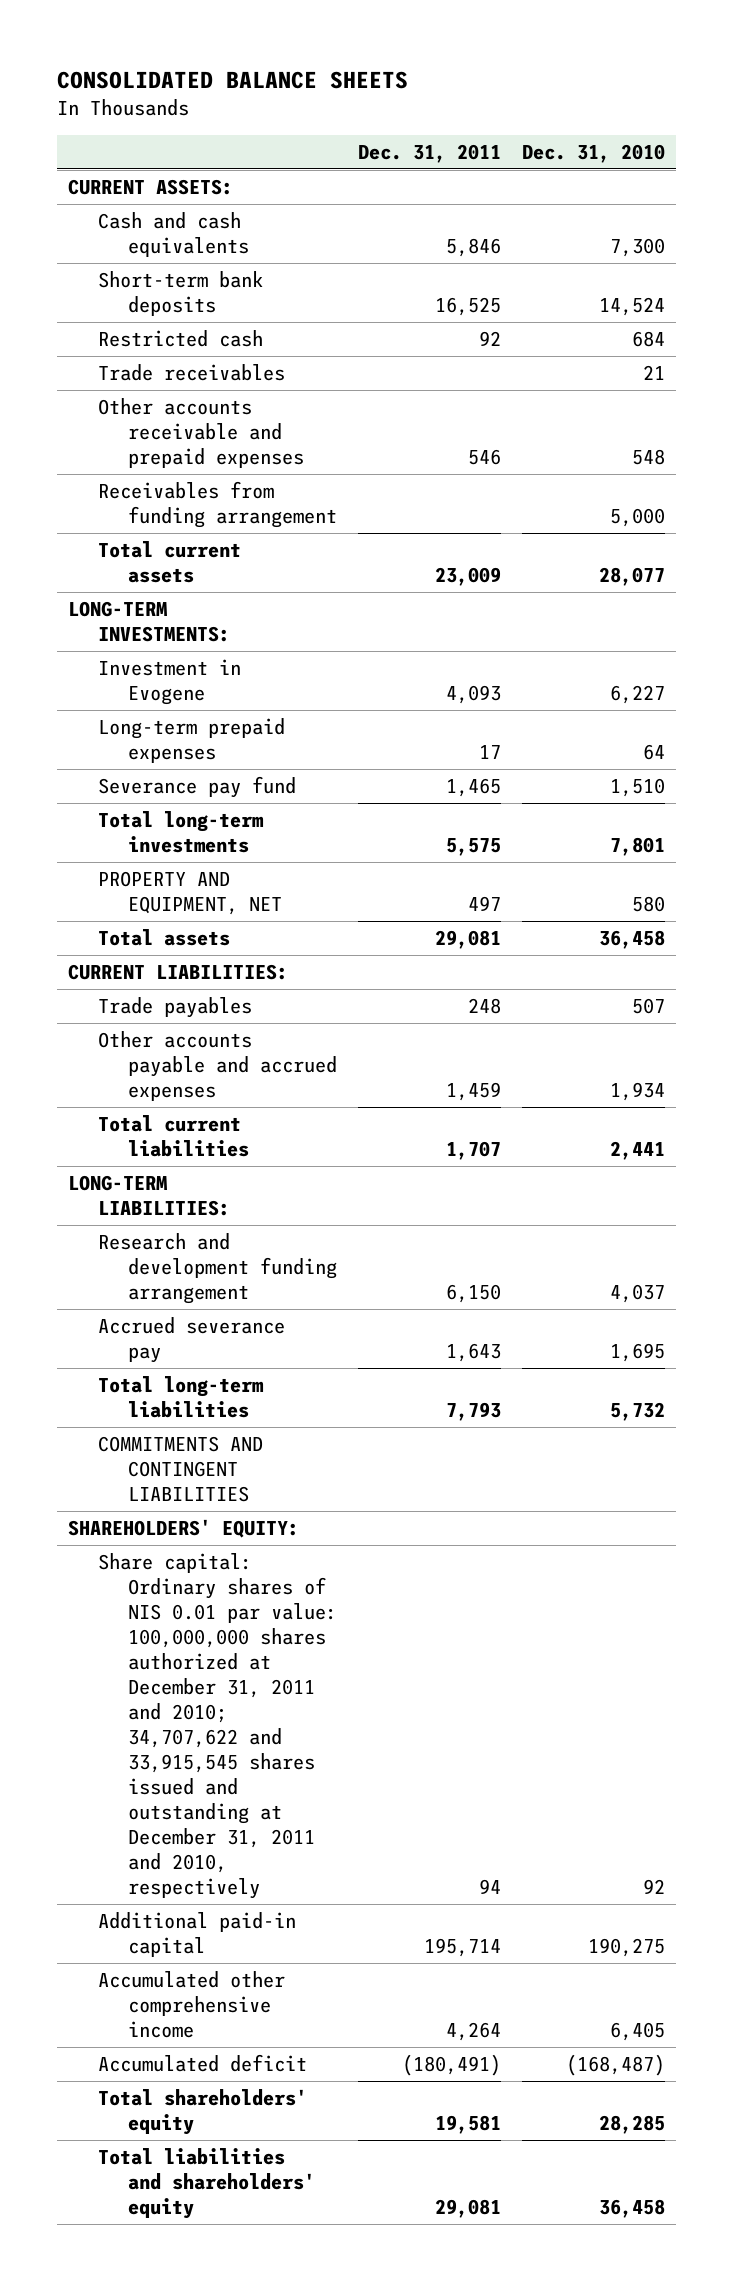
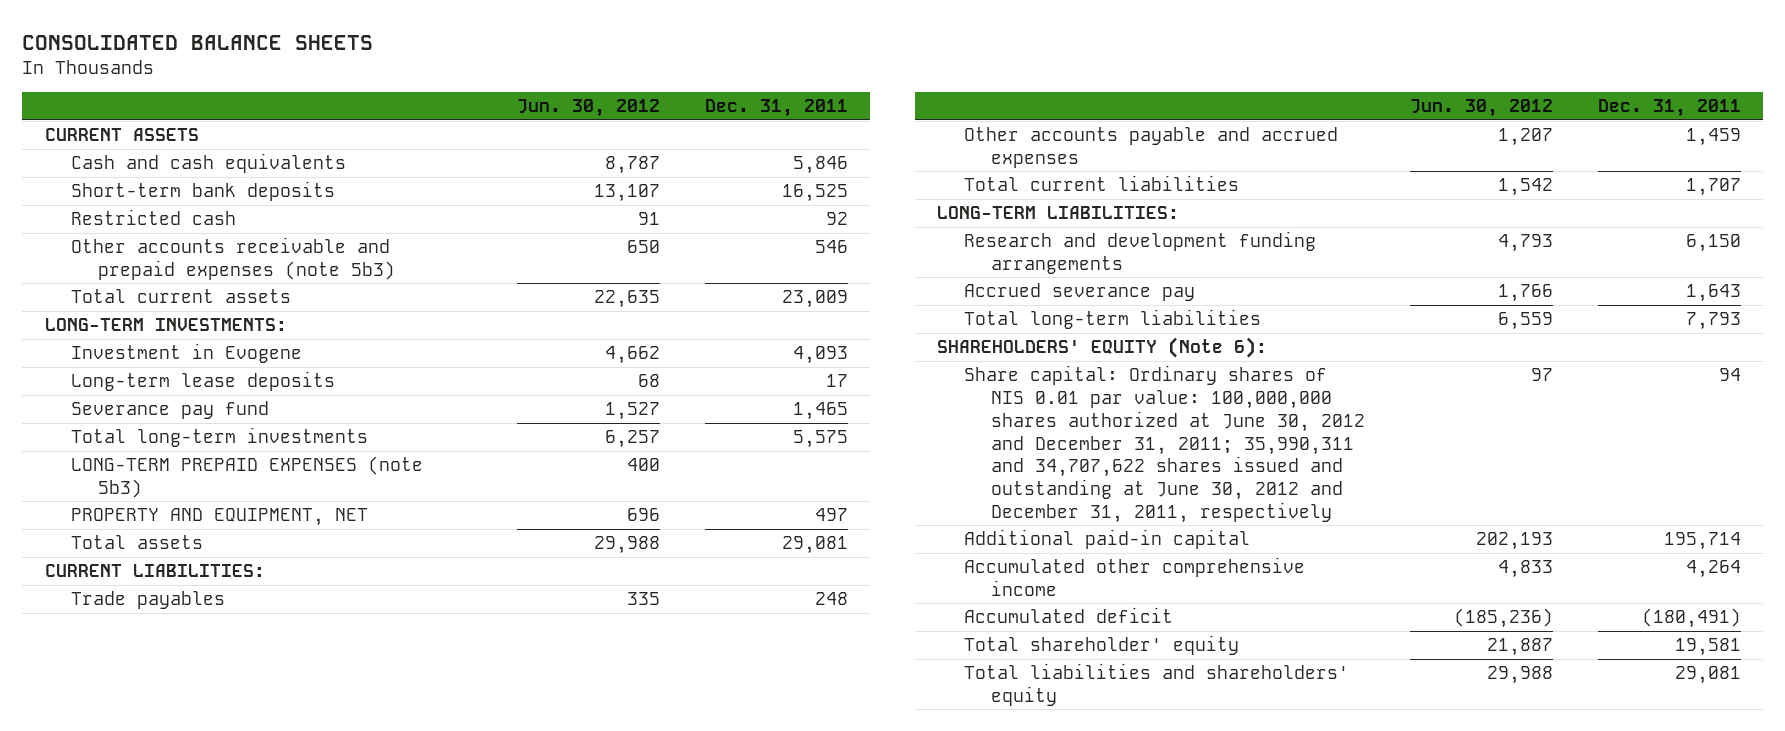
- | Dec. 31, 2011 | Dec. 31, 2010
+ | Jun. 30, 2012 | Dec. 31, 2011
- CURRENT ASSETS:
+ CURRENT ASSETS
- Trade receivables | | 21
- Other accounts receivable and prepaid expenses | 546 | 548
- Receivables from funding arrangement | | 5,000
+ Other accounts receivable and prepaid expenses (note 5b3) | 650 | 546
- Long-term prepaid expenses | 17 | 64
+ Long-term lease deposits | 68 | 17
+ LONG-TERM PREPAID EXPENSES (note 5b3) | 400 |
- Research and development funding arrangement | 6,150 | 4,037
+ Research and development funding arrangements | 4,793 | 6,150
- COMMITMENTS AND CONTINGENT LIABILITIES
- SHAREHOLDERS' EQUITY:
- Share capital: Ordinary shares of NIS 0.01 par value: 100,000,000 shares authorized at December 31, 2011 and 2010; 34,707,622 and 33,915,545 shares issued and outstanding at December 31, 2011 and 2010, respectively | 94 | 92
+ SHAREHOLDERS' EQUITY (Note 6):
+ Share capital: Ordinary shares of NIS 0.01 par value: 100,000,000 shares authorized at June 30, 2012 and December 31, 2011; 35,990,311 and 34,707,622 shares issued and outstanding at June 30, 2012 and December 31, 2011, respectively | 97 | 94
- Total shareholders' equity | 19,581 | 28,285
+ Total shareholder' equity | 21,887 | 19,581

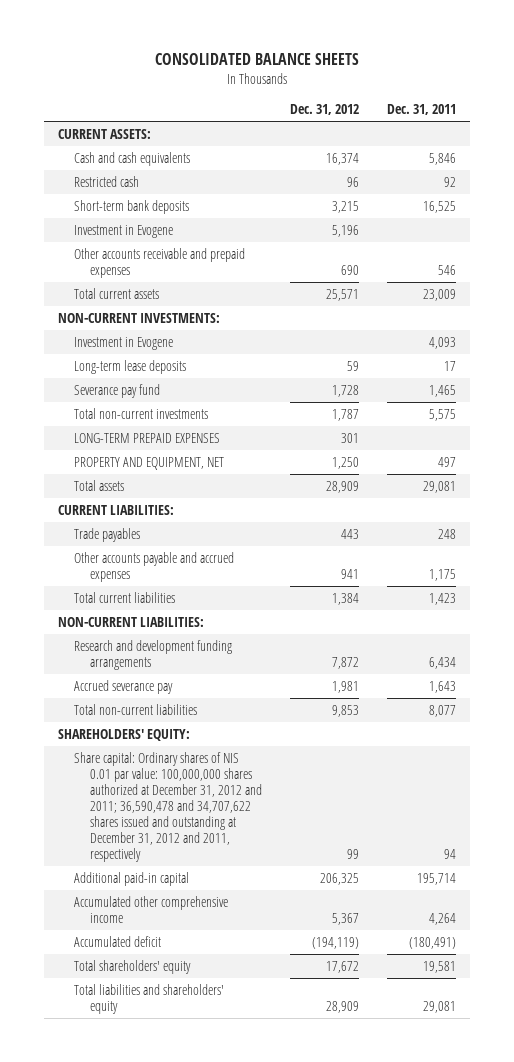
- | Jun. 30, 2012 | Dec. 31, 2011
+ | Dec. 31, 2012 | Dec. 31, 2011
- CURRENT ASSETS
+ CURRENT ASSETS:
- Other accounts receivable and prepaid expenses (note 5b3) | 650 | 546
moved down: Short-term bank deposits | 3,215 | 16,525
+ Investment in Evogene | 5,196 |
+ Other accounts receivable and prepaid expenses | 690 | 546
- LONG-TERM INVESTMENTS:
+ NON-CURRENT INVESTMENTS:
- Total long-term investments | 6,257 | 5,575
- LONG-TERM PREPAID EXPENSES (note 5b3) | 400 |
+ Total non-current investments | 1,787 | 5,575
+ LONG-TERM PREPAID EXPENSES | 301 |
- Other accounts payable and accrued expenses | 1,207 | 1,459
- Total current liabilities | 1,542 | 1,707
- LONG-TERM LIABILITIES:
- Research and development funding arrangements | 4,793 | 6,150
+ Other accounts payable and accrued expenses | 941 | 1,175
+ Total current liabilities | 1,384 | 1,423
+ NON-CURRENT LIABILITIES:
+ Research and development funding arrangements | 7,872 | 6,434
- Total long-term liabilities | 6,559 | 7,793
- SHAREHOLDERS' EQUITY (Note 6):
- Share capital: Ordinary shares of NIS 0.01 par value: 100,000,000 shares authorized at June 30, 2012 and December 31, 2011; 35,990,311 and 34,707,622 shares issued and outstanding at June 30, 2012 and December 31, 2011, respectively | 97 | 94
+ Total non-current liabilities | 9,853 | 8,077
+ SHAREHOLDERS' EQUITY:
+ Share capital: Ordinary shares of NIS 0.01 par value: 100,000,000 shares authorized at December 31, 2012 and 2011; 36,590,478 and 34,707,622 shares issued and outstanding at December 31, 2012 and 2011, respectively | 99 | 94
- Total shareholder' equity | 21,887 | 19,581
+ Total shareholders' equity | 17,672 | 19,581

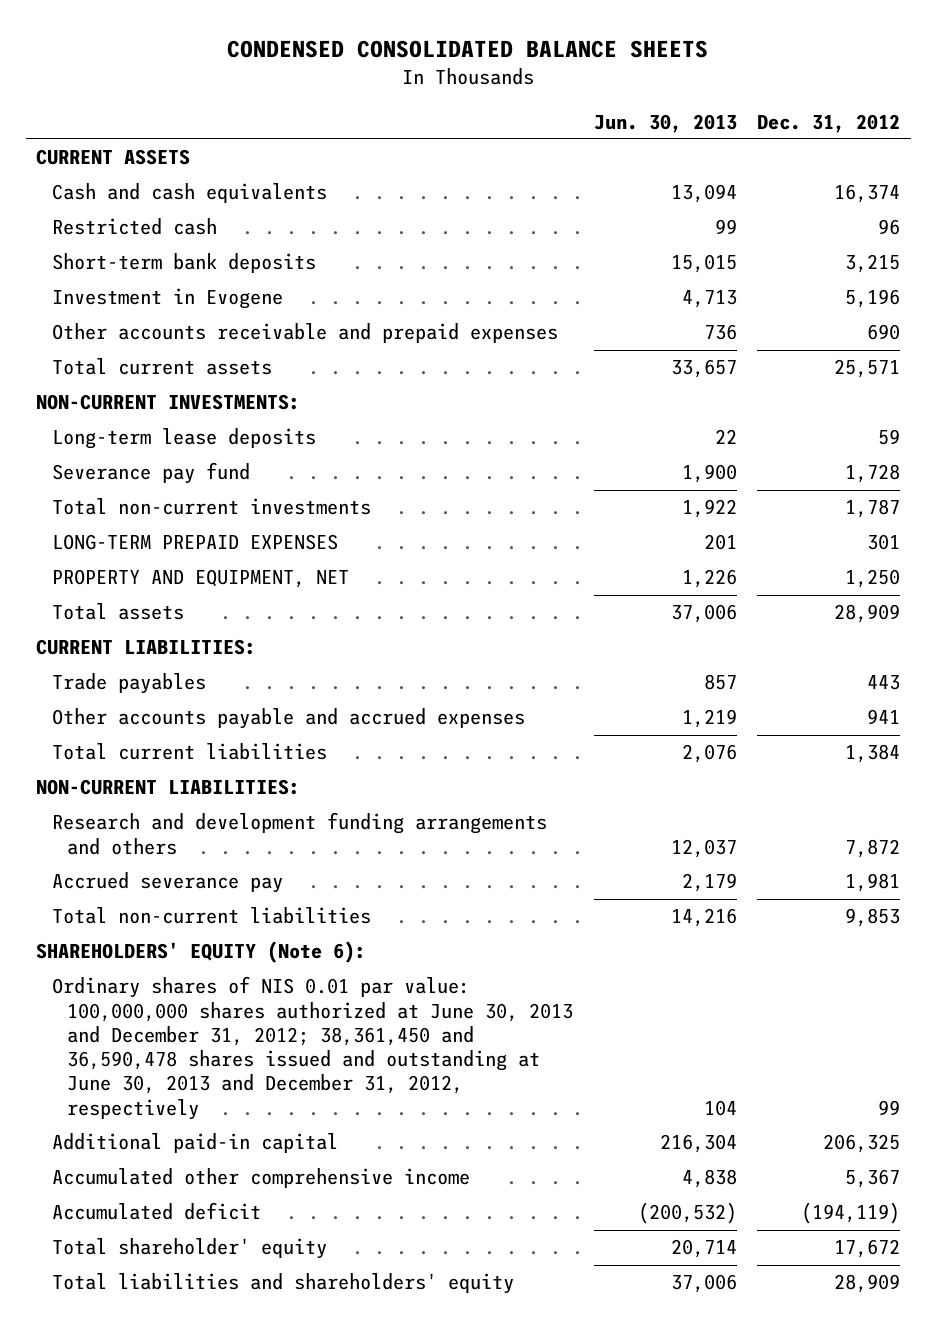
- CONSOLIDATED BALANCE SHEETS
+ CONDENSED CONSOLIDATED BALANCE SHEETS
- | Dec. 31, 2012 | Dec. 31, 2011
+ | Jun. 30, 2013 | Dec. 31, 2012
- CURRENT ASSETS:
+ CURRENT ASSETS
- Investment in Evogene | | 4,093
- Research and development funding arrangements | 7,872 | 6,434
+ Research and development funding arrangements and others | 12,037 | 7,872
- SHAREHOLDERS' EQUITY:
- Share capital: Ordinary shares of NIS 0.01 par value: 100,000,000 shares authorized at December 31, 2012 and 2011; 36,590,478 and 34,707,622 shares issued and outstanding at December 31, 2012 and 2011, respectively | 99 | 94
+ SHAREHOLDERS' EQUITY (Note 6):
+ Ordinary shares of NIS 0.01 par value: 100,000,000 shares authorized at June 30, 2013 and December 31, 2012; 38,361,450 and 36,590,478 shares issued and outstanding at June 30, 2013 and December 31, 2012, respectively | 104 | 99
- Total shareholders' equity | 17,672 | 19,581
+ Total shareholder' equity | 20,714 | 17,672

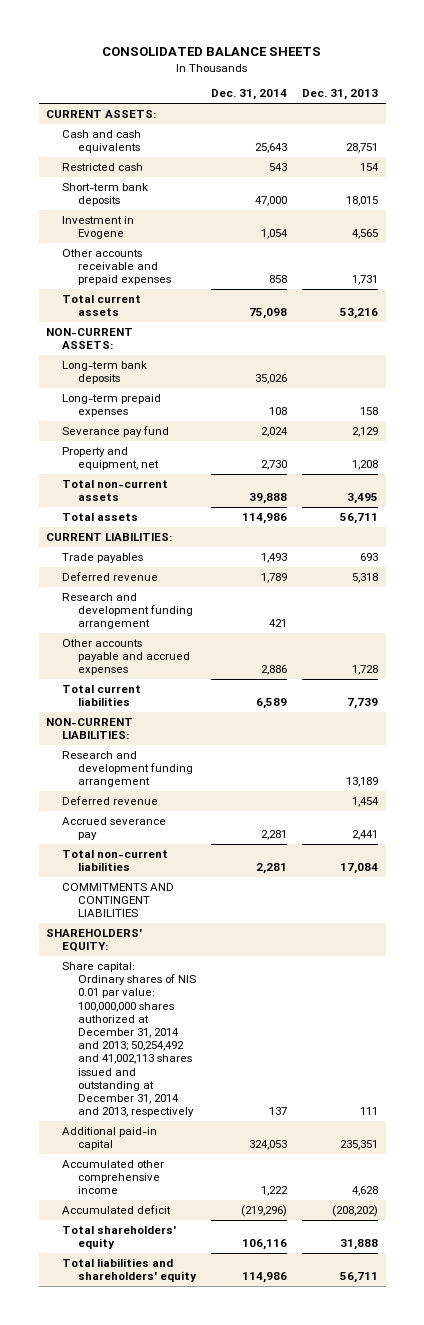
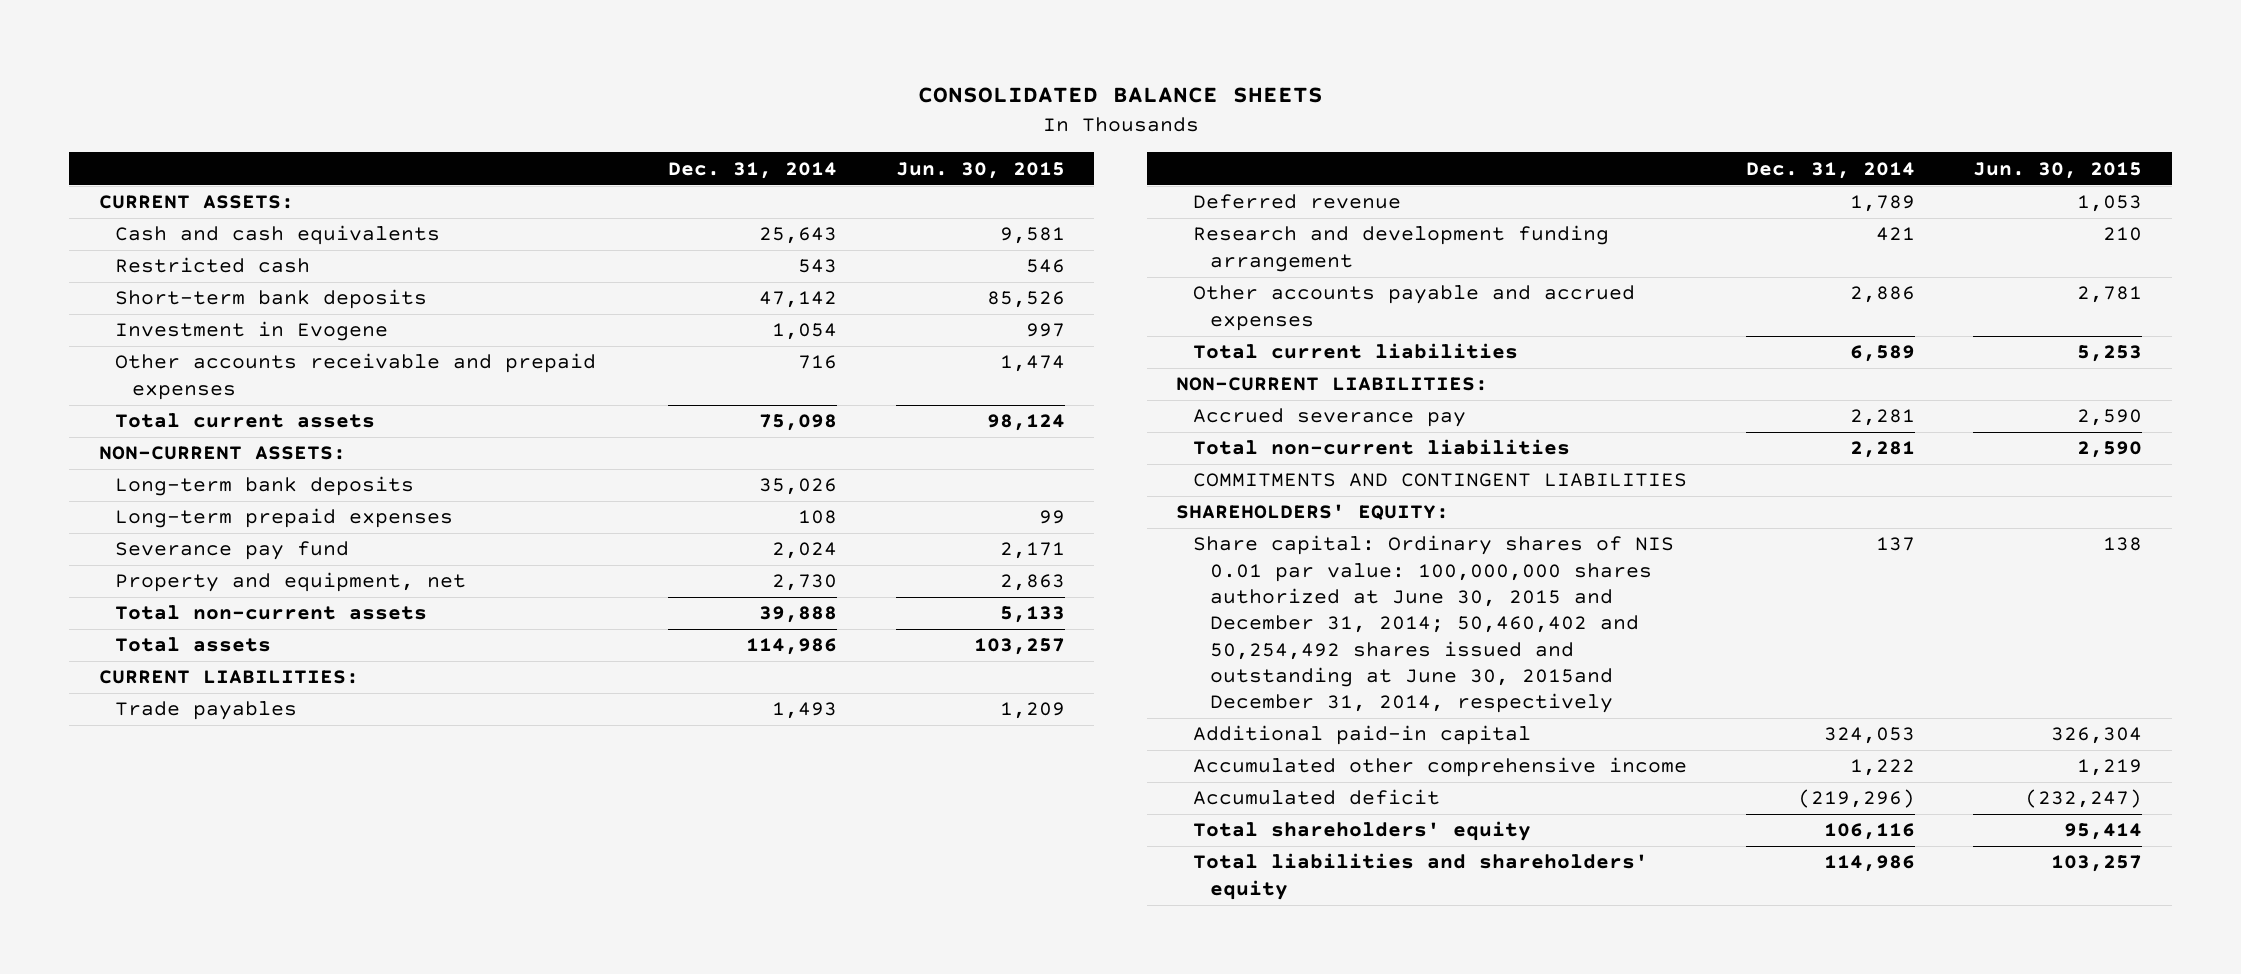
- | Dec. 31, 2014 | Dec. 31, 2013
+ | Dec. 31, 2014 | Jun. 30, 2015
- Short-term bank deposits | 47,000 | 18,015
+ Short-term bank deposits | 47,142 | 85,526
- Other accounts receivable and prepaid expenses | 858 | 1,731
+ Other accounts receivable and prepaid expenses | 716 | 1,474
- Research and development funding arrangement | | 13,189
- Deferred revenue | | 1,454
- Share capital: Ordinary shares of NIS 0.01 par value: 100,000,000 shares authorized at December 31, 2014 and 2013; 50,254,492 and 41,002,113 shares issued and outstanding at December 31, 2014 and 2013, respectively | 137 | 111
+ Share capital: Ordinary shares of NIS 0.01 par value: 100,000,000 shares authorized at June 30, 2015 and December 31, 2014; 50,460,402 and 50,254,492 shares issued and outstanding at June 30, 2015and December 31, 2014, respectively | 137 | 138

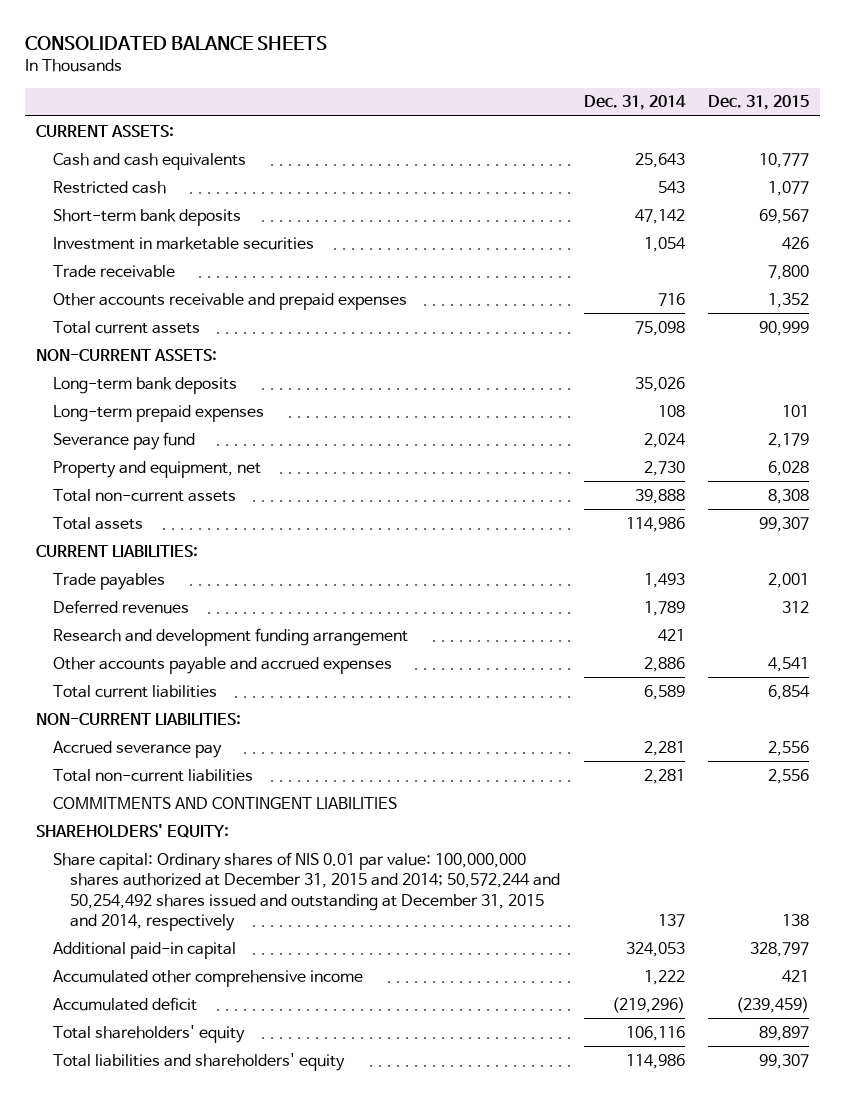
- | Dec. 31, 2014 | Jun. 30, 2015
+ | Dec. 31, 2014 | Dec. 31, 2015
- Investment in Evogene | 1,054 | 997
+ Investment in marketable securities | 1,054 | 426
+ Trade receivable | | 7,800
- Deferred revenue | 1,789 | 1,053
+ Deferred revenues | 1,789 | 312
- Share capital: Ordinary shares of NIS 0.01 par value: 100,000,000 shares authorized at June 30, 2015 and December 31, 2014; 50,460,402 and 50,254,492 shares issued and outstanding at June 30, 2015and December 31, 2014, respectively | 137 | 138
+ Share capital: Ordinary shares of NIS 0.01 par value: 100,000,000 shares authorized at December 31, 2015 and 2014; 50,572,244 and 50,254,492 shares issued and outstanding at December 31, 2015 and 2014, respectively | 137 | 138

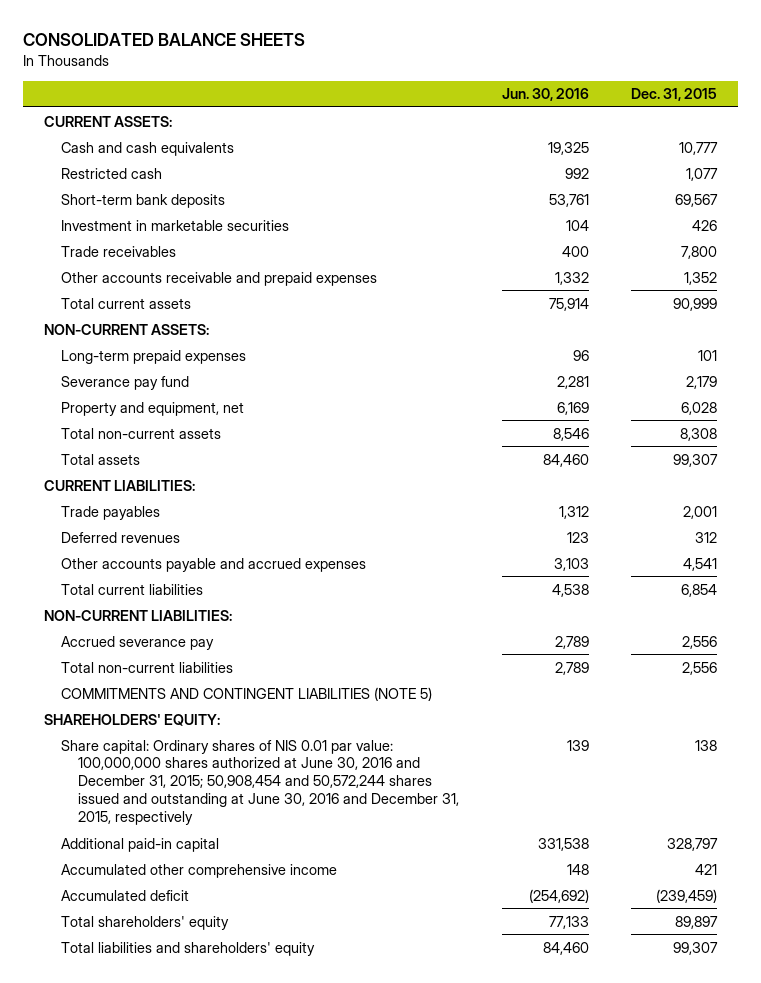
- | Dec. 31, 2014 | Dec. 31, 2015
+ | Jun. 30, 2016 | Dec. 31, 2015
- Trade receivable | | 7,800
+ Trade receivables | 400 | 7,800
- Long-term bank deposits | 35,026 |
- Research and development funding arrangement | 421 |
- COMMITMENTS AND CONTINGENT LIABILITIES
+ COMMITMENTS AND CONTINGENT LIABILITIES (NOTE 5)
- Share capital: Ordinary shares of NIS 0.01 par value: 100,000,000 shares authorized at December 31, 2015 and 2014; 50,572,244 and 50,254,492 shares issued and outstanding at December 31, 2015 and 2014, respectively | 137 | 138
+ Share capital: Ordinary shares of NIS 0.01 par value: 100,000,000 shares authorized at June 30, 2016 and December 31, 2015; 50,908,454 and 50,572,244 shares issued and outstanding at June 30, 2016 and December 31, 2015, respectively | 139 | 138

